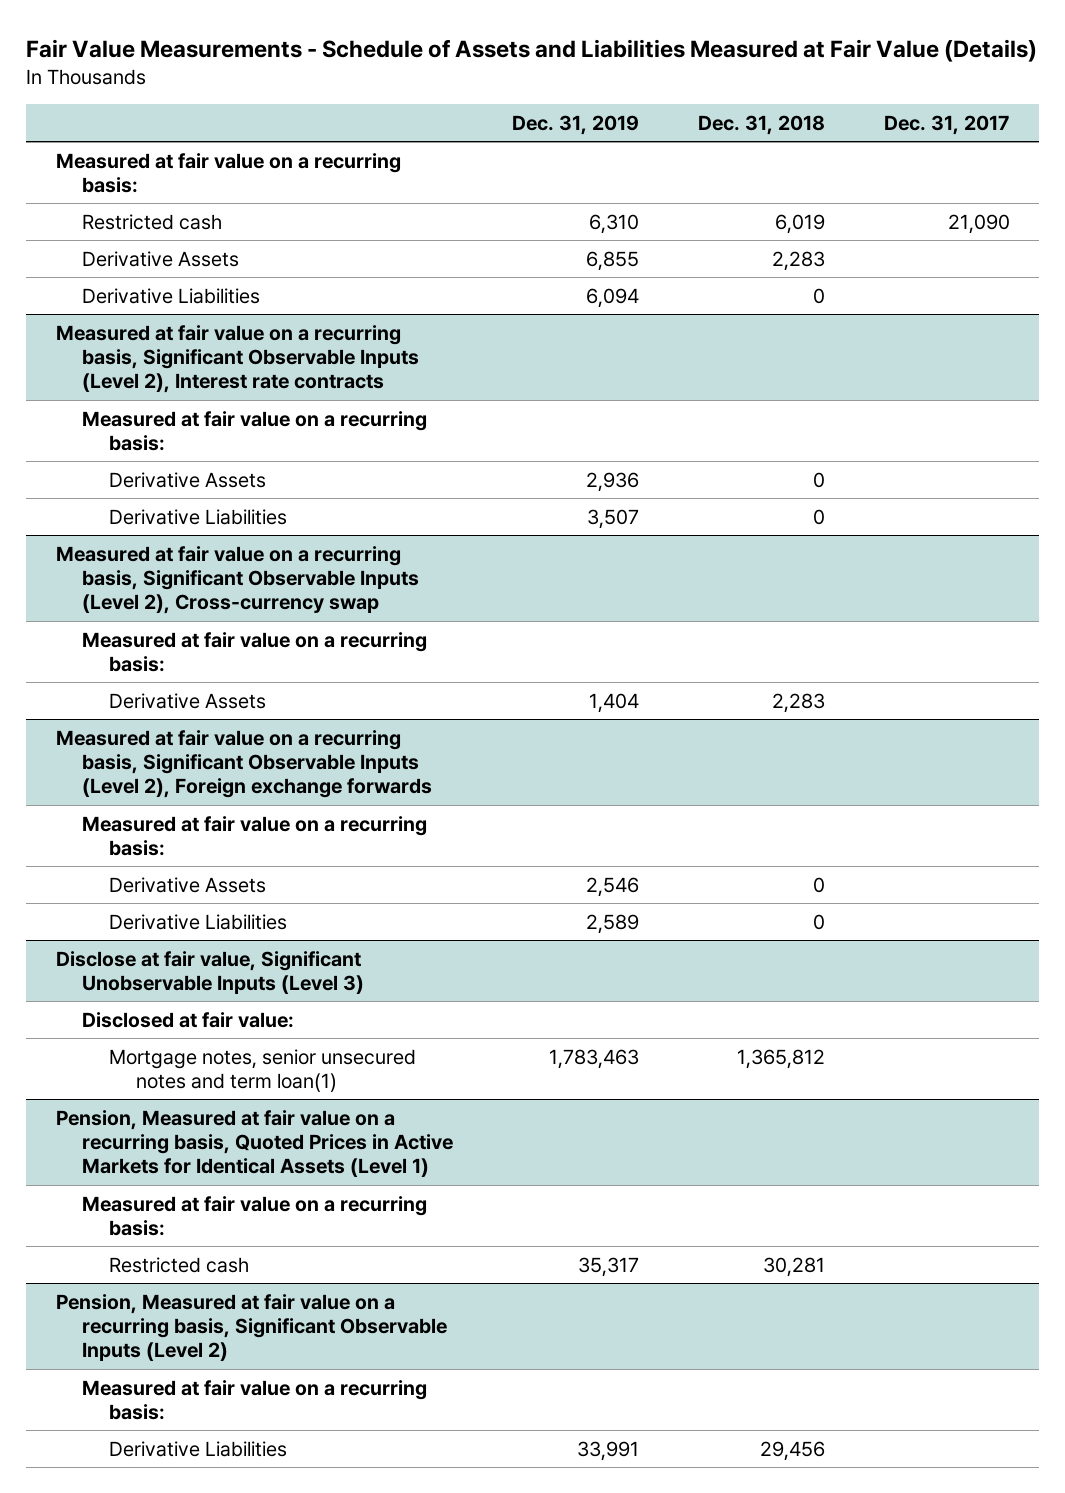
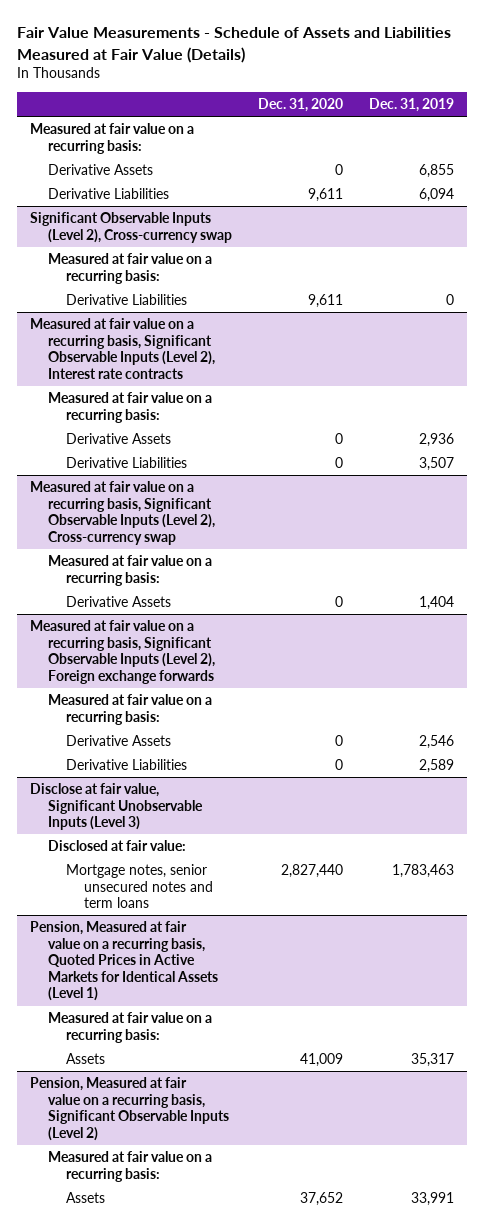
- | Dec. 31, 2019 | Dec. 31, 2018 | Dec. 31, 2017
+ | Dec. 31, 2020 | Dec. 31, 2019
- Restricted cash | 6,310 | 6,019 | 21,090
+ Significant Observable Inputs (Level 2), Cross-currency swap
+ Measured at fair value on a recurring basis:
+ Derivative Liabilities | 9,611 | 0
@ Disclose at fair value, Significant Unobservable Inputs (Level 3)
- Mortgage notes, senior unsecured notes and term loan(1) | 1,783,463 | 1,365,812 |
+ Mortgage notes, senior unsecured notes and term loans | 2,827,440 | 1,783,463
@ Pension, Measured at fair value on a recurring basis, Quoted Prices in Active Markets for Identical Assets (Level 1)
- Restricted cash | 35,317 | 30,281 |
+ Assets | 41,009 | 35,317
@ Pension, Measured at fair value on a recurring basis, Significant Observable Inputs (Level 2)
- Derivative Liabilities | 33,991 | 29,456 |
+ Assets | 37,652 | 33,991

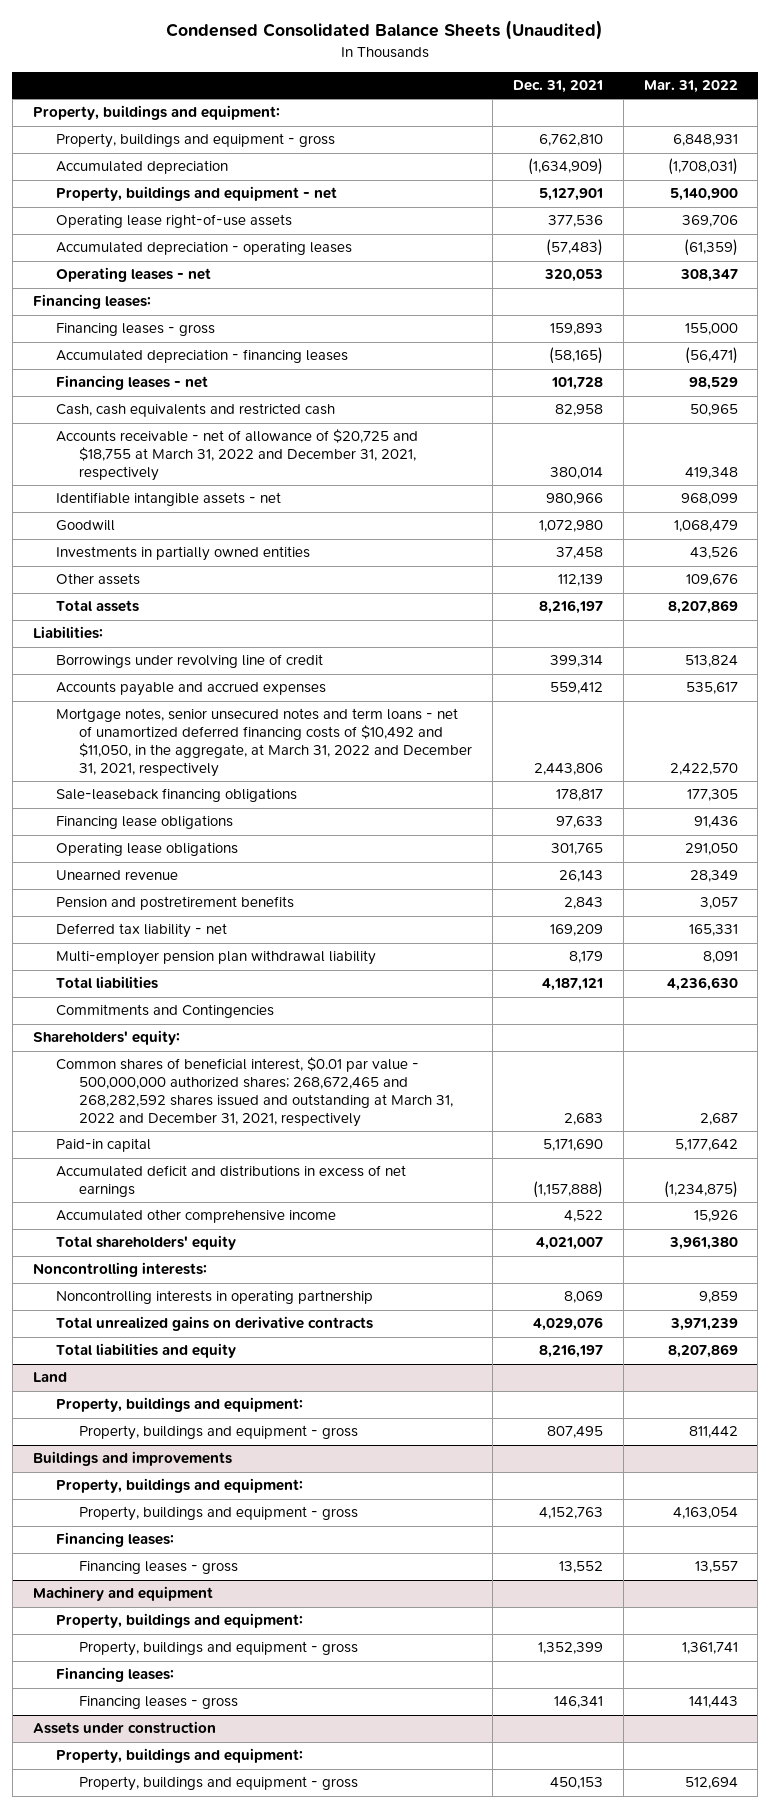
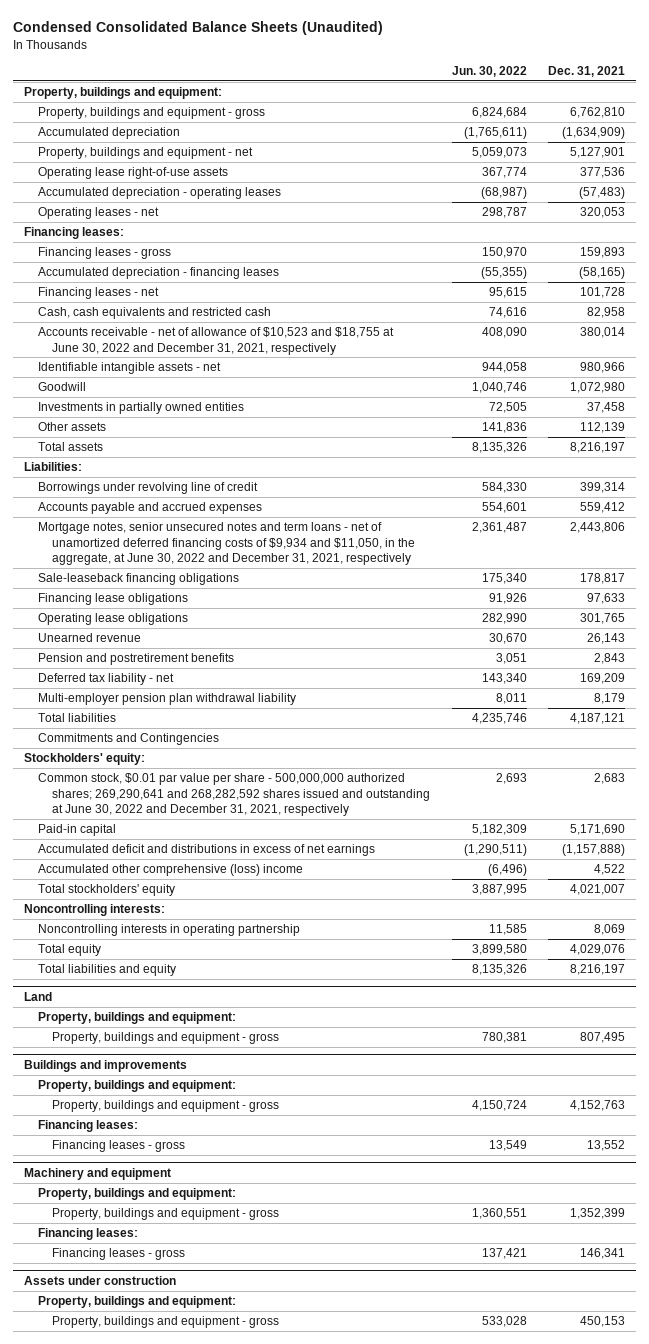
- | Dec. 31, 2021 | Mar. 31, 2022
+ | Jun. 30, 2022 | Dec. 31, 2021
- Accounts receivable - net of allowance of $20,725 and $18,755 at March 31, 2022 and December 31, 2021, respectively | 380,014 | 419,348
+ Accounts receivable - net of allowance of $10,523 and $18,755 at June 30, 2022 and December 31, 2021, respectively | 408,090 | 380,014
- Mortgage notes, senior unsecured notes and term loans - net of unamortized deferred financing costs of $10,492 and $11,050, in the aggregate, at March 31, 2022 and December 31, 2021, respectively | 2,443,806 | 2,422,570
+ Mortgage notes, senior unsecured notes and term loans - net of unamortized deferred financing costs of $9,934 and $11,050, in the aggregate, at June 30, 2022 and December 31, 2021, respectively | 2,361,487 | 2,443,806
- Shareholders' equity:
- Common shares of beneficial interest, $0.01 par value - 500,000,000 authorized shares; 268,672,465 and 268,282,592 shares issued and outstanding at March 31, 2022 and December 31, 2021, respectively | 2,683 | 2,687
+ Stockholders' equity:
+ Common stock, $0.01 par value per share - 500,000,000 authorized shares; 269,290,641 and 268,282,592 shares issued and outstanding at June 30, 2022 and December 31, 2021, respectively | 2,693 | 2,683
- Accumulated other comprehensive income | 4,522 | 15,926
- Total shareholders' equity | 4,021,007 | 3,961,380
+ Accumulated other comprehensive (loss) income | (6,496) | 4,522
+ Total stockholders' equity | 3,887,995 | 4,021,007
- Total unrealized gains on derivative contracts | 4,029,076 | 3,971,239
+ Total equity | 3,899,580 | 4,029,076

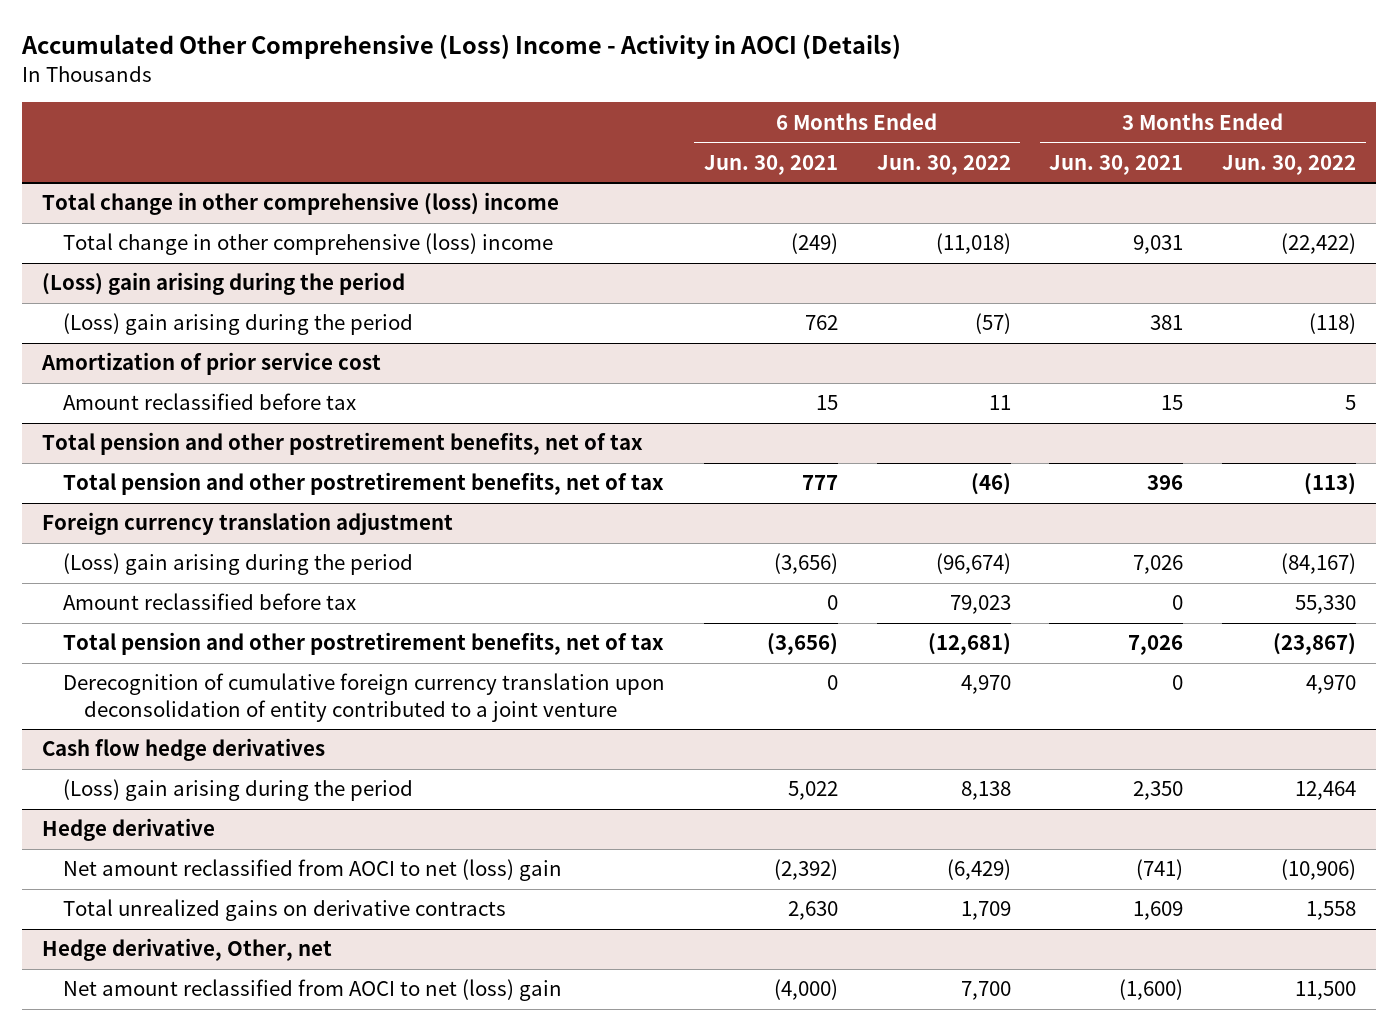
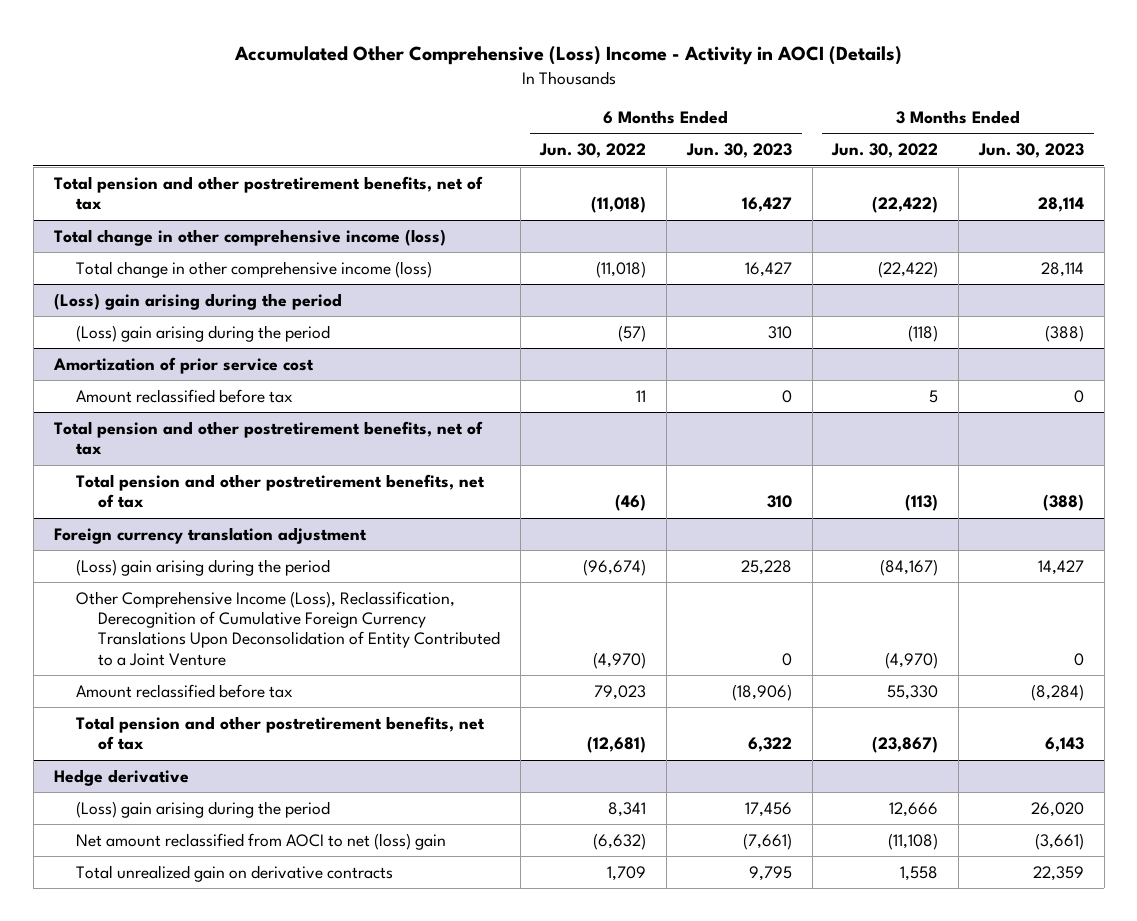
- | 6 Months Ended Jun. 30, 2021 | 6 Months Ended Jun. 30, 2022 | 3 Months Ended Jun. 30, 2021 | 3 Months Ended Jun. 30, 2022
+ | 6 Months Ended Jun. 30, 2022 | 6 Months Ended Jun. 30, 2023 | 3 Months Ended Jun. 30, 2022 | 3 Months Ended Jun. 30, 2023
- Total change in other comprehensive (loss) income
- Total change in other comprehensive (loss) income | (249) | (11,018) | 9,031 | (22,422)
+ Total pension and other postretirement benefits, net of tax | (11,018) | 16,427 | (22,422) | 28,114
+ Total change in other comprehensive income (loss)
+ Total change in other comprehensive income (loss) | (11,018) | 16,427 | (22,422) | 28,114
@ Foreign currency translation adjustment
+ Other Comprehensive Income (Loss), Reclassification, Derecognition of Cumulative Foreign Currency Translations Upon Deconsolidation of Entity Contributed to a Joint Venture | (4,970) | 0 | (4,970) | 0
- Derecognition of cumulative foreign currency translation upon deconsolidation of entity contributed to a joint venture | 0 | 4,970 | 0 | 4,970
- Cash flow hedge derivatives
- (Loss) gain arising during the period | 5,022 | 8,138 | 2,350 | 12,464
@ Hedge derivative
- Net amount reclassified from AOCI to net (loss) gain | (2,392) | (6,429) | (741) | (10,906)
- Total unrealized gains on derivative contracts | 2,630 | 1,709 | 1,609 | 1,558
- Hedge derivative, Other, net
- Net amount reclassified from AOCI to net (loss) gain | (4,000) | 7,700 | (1,600) | 11,500
@ Hedge derivative
+ (Loss) gain arising during the period | 8,341 | 17,456 | 12,666 | 26,020
+ Net amount reclassified from AOCI to net (loss) gain | (6,632) | (7,661) | (11,108) | (3,661)
+ Total unrealized gain on derivative contracts | 1,709 | 9,795 | 1,558 | 22,359

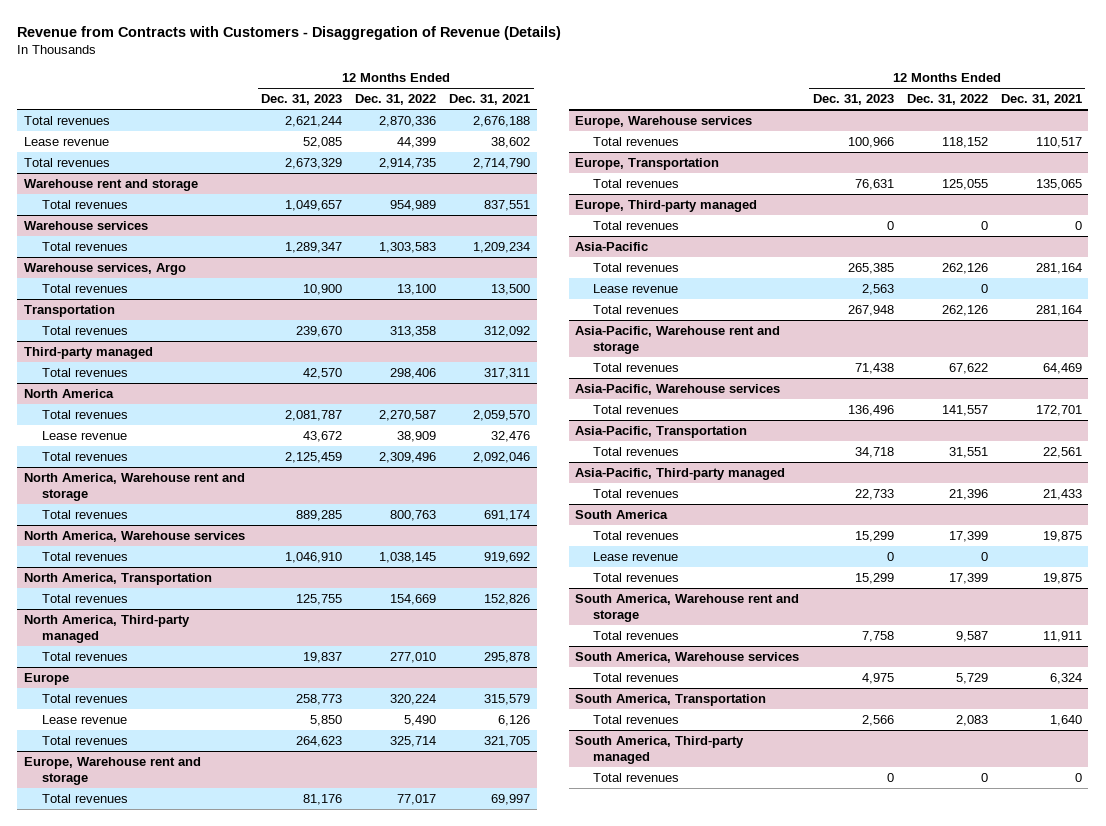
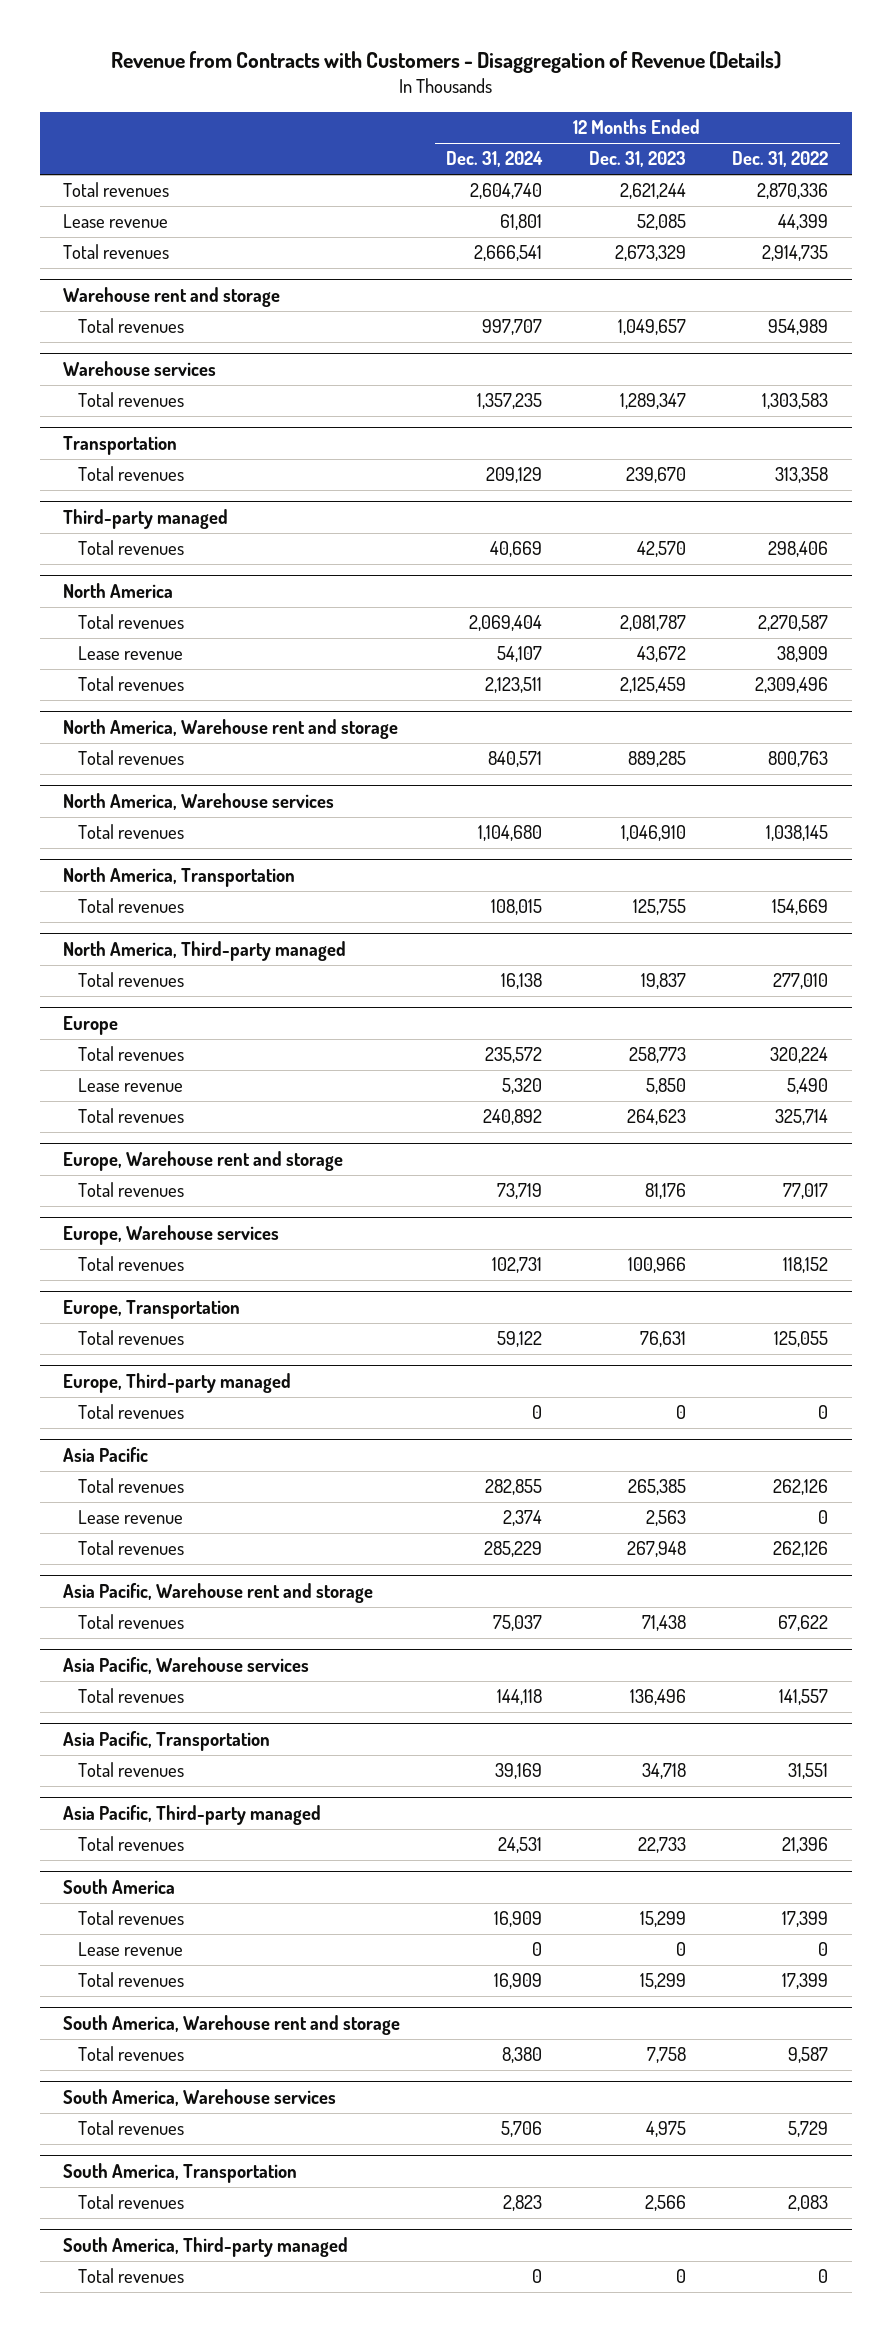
- | 12 Months Ended Dec. 31, 2023 | 12 Months Ended Dec. 31, 2022 | 12 Months Ended Dec. 31, 2021
+ | 12 Months Ended Dec. 31, 2024 | 12 Months Ended Dec. 31, 2023 | 12 Months Ended Dec. 31, 2022
- Warehouse services, Argo
- Total revenues | 10,900 | 13,100 | 13,500
- Asia-Pacific
+ Asia Pacific
- Asia-Pacific, Warehouse rent and storage
+ Asia Pacific, Warehouse rent and storage
- Asia-Pacific, Warehouse services
+ Asia Pacific, Warehouse services
- Asia-Pacific, Transportation
+ Asia Pacific, Transportation
- Asia-Pacific, Third-party managed
+ Asia Pacific, Third-party managed

